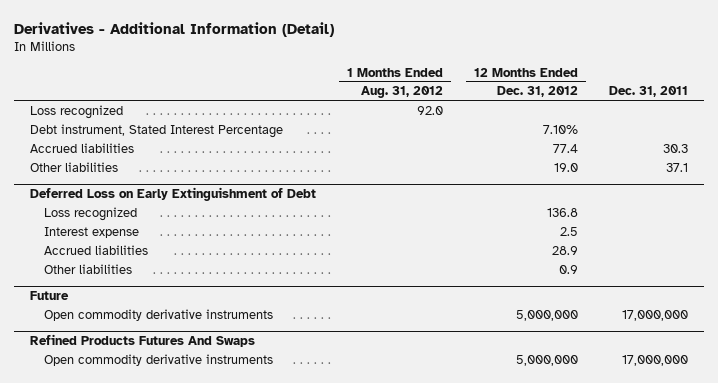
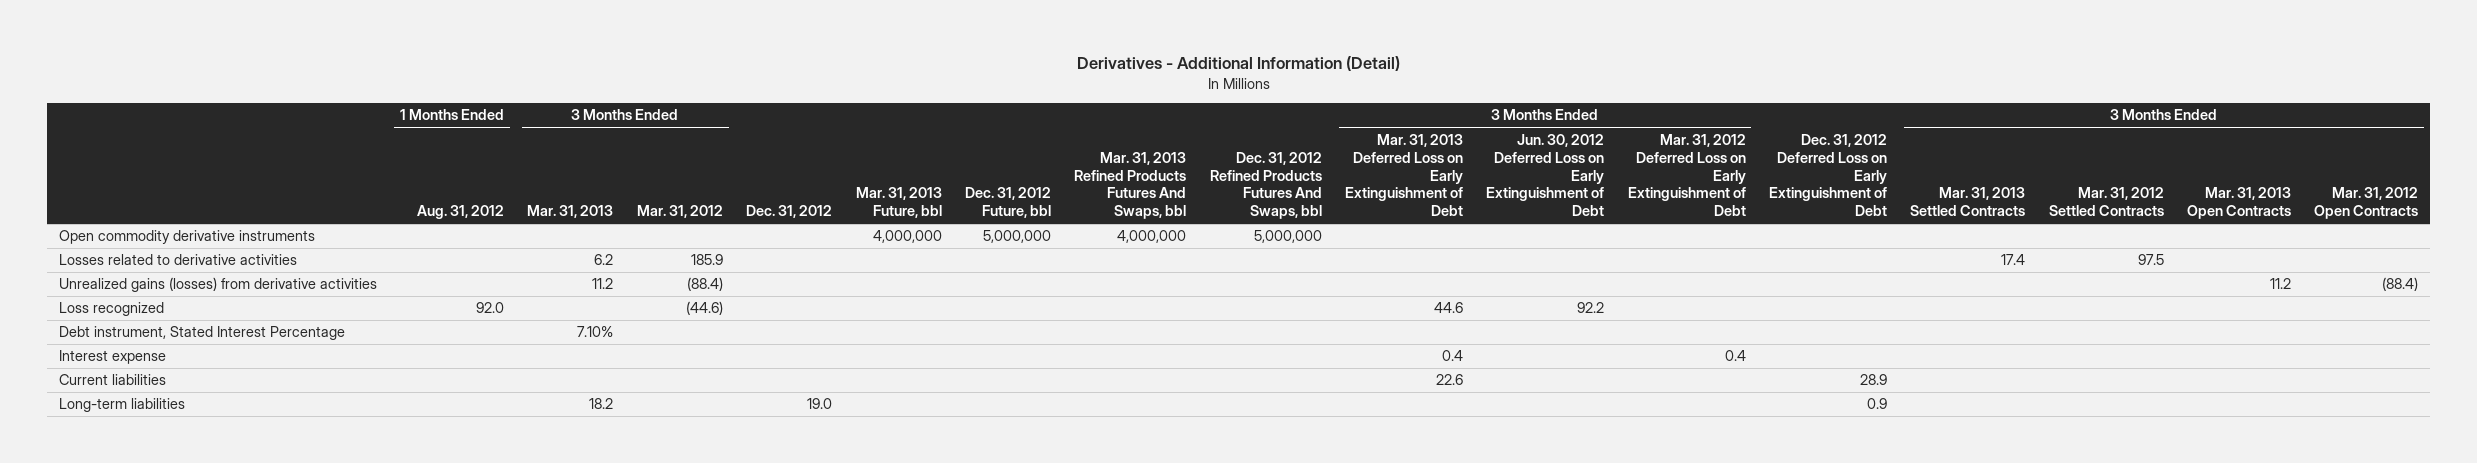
- | 1 Months Ended Aug. 31, 2012 | 12 Months Ended Dec. 31, 2012 | Dec. 31, 2011
+ | 1 Months Ended Aug. 31, 2012 | 3 Months Ended Mar. 31, 2013 | 3 Months Ended Mar. 31, 2012 | Dec. 31, 2012 | Mar. 31, 2013 Future, bbl | Dec. 31, 2012 Future, bbl | Mar. 31, 2013 Refined Products Futures And Swaps, bbl | Dec. 31, 2012 Refined Products Futures And Swaps, bbl | 3 Months Ended Mar. 31, 2013 Deferred Loss on Early Extinguishment of Debt | 3 Months Ended Jun. 30, 2012 Deferred Loss on Early Extinguishment of Debt | 3 Months Ended Mar. 31, 2012 Deferred Loss on Early Extinguishment of Debt | Dec. 31, 2012 Deferred Loss on Early Extinguishment of Debt | 3 Months Ended Mar. 31, 2013 Settled Contracts | 3 Months Ended Mar. 31, 2012 Settled Contracts | 3 Months Ended Mar. 31, 2013 Open Contracts | 3 Months Ended Mar. 31, 2012 Open Contracts
+ Open commodity derivative instruments | | | | | 4,000,000 | 5,000,000 | 4,000,000 | 5,000,000 | | | | | | | |
+ Losses related to derivative activities | | 6.2 | 185.9 | | | | | | | | | | 17.4 | 97.5 | |
+ Unrealized gains (losses) from derivative activities | | 11.2 | (88.4) | | | | | | | | | | | | 11.2 | (88.4)
- Accrued liabilities | | 77.4 | 30.3
- Other liabilities | | 19.0 | 37.1
- Deferred Loss on Early Extinguishment of Debt
- Loss recognized | | 136.8 |
- Interest expense | | 2.5 |
- Accrued liabilities | | 28.9 |
- Other liabilities | | 0.9 |
- Future
- Open commodity derivative instruments | | 5,000,000 | 17,000,000
- Refined Products Futures And Swaps
- Open commodity derivative instruments | | 5,000,000 | 17,000,000
+ Interest expense | | | | | | | | | 0.4 | | 0.4 | | | | |
+ Current liabilities | | | | | | | | | 22.6 | | | 28.9 | | | |
+ Long-term liabilities | | 18.2 | | 19.0 | | | | | | | | 0.9 | | | |

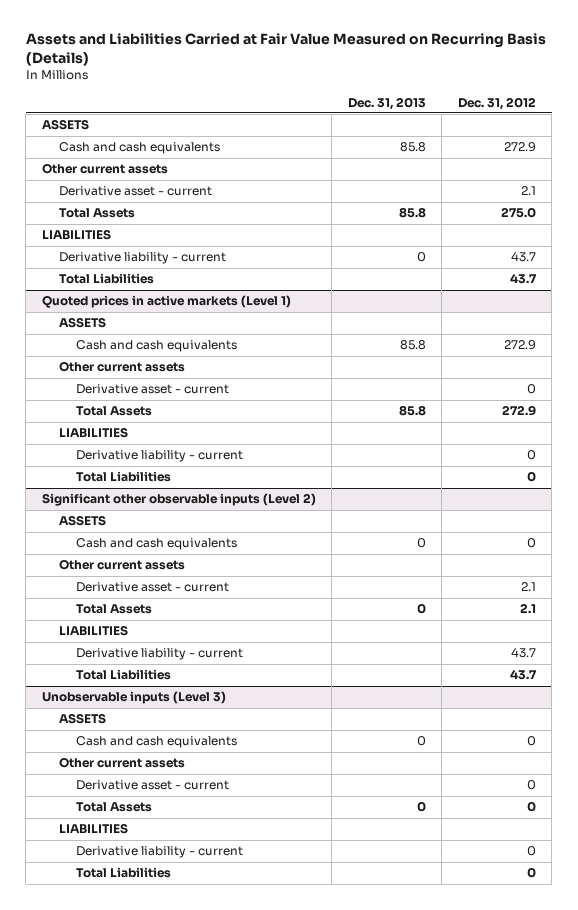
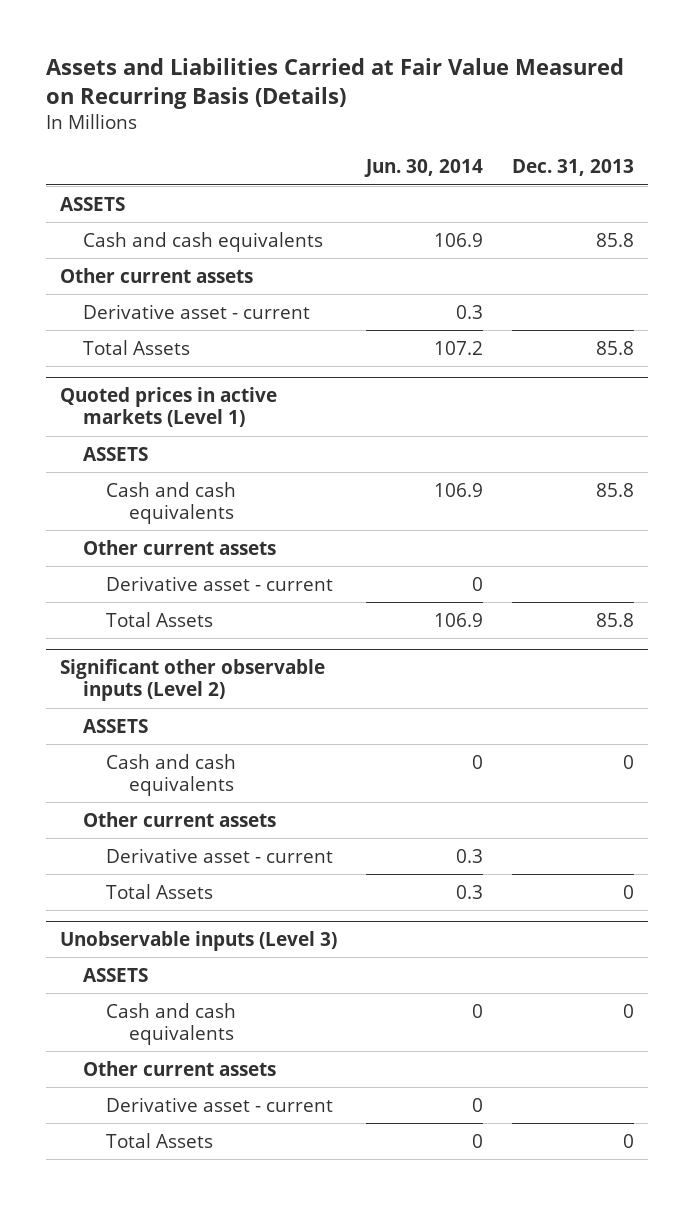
- | Dec. 31, 2013 | Dec. 31, 2012
+ | Jun. 30, 2014 | Dec. 31, 2013
- LIABILITIES
- Derivative liability - current | 0 | 43.7
- Total Liabilities | | 43.7
@ Quoted prices in active markets (Level 1)
- LIABILITIES
- Derivative liability - current | | 0
- Total Liabilities | | 0
@ Significant other observable inputs (Level 2)
- LIABILITIES
- Derivative liability - current | | 43.7
- Total Liabilities | | 43.7
@ Unobservable inputs (Level 3)
- LIABILITIES
- Derivative liability - current | | 0
- Total Liabilities | | 0

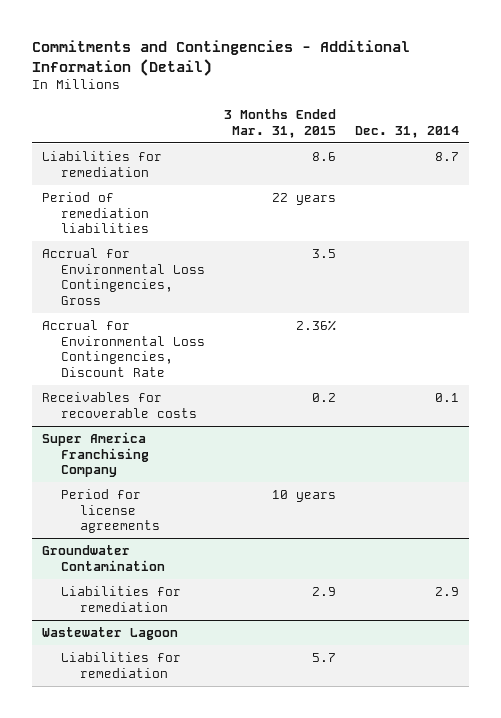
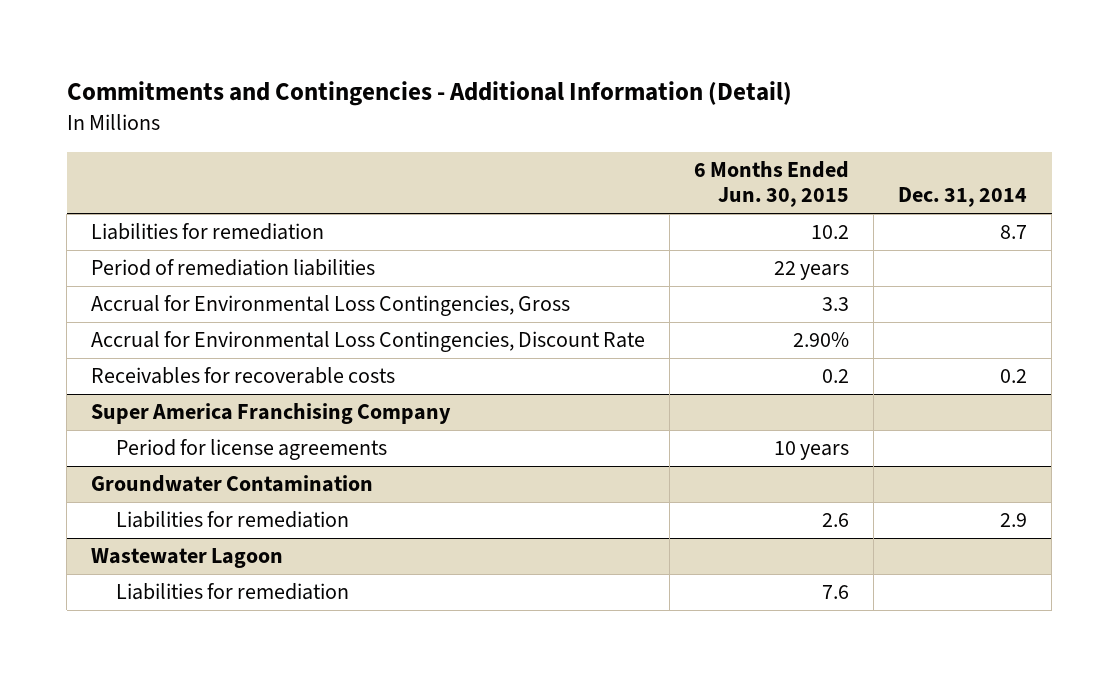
- | 3 Months Ended Mar. 31, 2015 | Dec. 31, 2014
+ | 6 Months Ended Jun. 30, 2015 | Dec. 31, 2014
- Receivables for recoverable costs | 0.2 | 0.1
+ Receivables for recoverable costs | 0.2 | 0.2

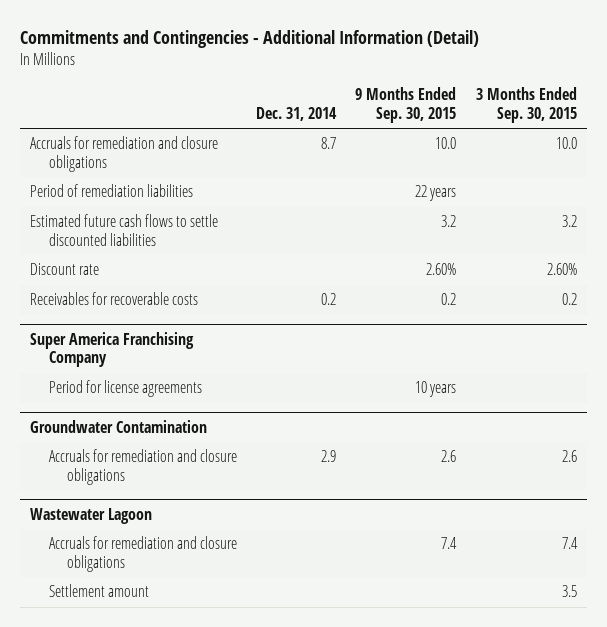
- | 6 Months Ended Jun. 30, 2015 | Dec. 31, 2014
+ | Dec. 31, 2014 | 9 Months Ended Sep. 30, 2015 | 3 Months Ended Sep. 30, 2015
- Liabilities for remediation | 10.2 | 8.7
+ Accruals for remediation and closure obligations | 8.7 | 10.0 | 10.0
- Accrual for Environmental Loss Contingencies, Gross | 3.3 |
- Accrual for Environmental Loss Contingencies, Discount Rate | 2.90% |
+ Estimated future cash flows to settle discounted liabilities | | 3.2 | 3.2
+ Discount rate | | 2.60% | 2.60%
@ Groundwater Contamination
- Liabilities for remediation | 2.6 | 2.9
+ Accruals for remediation and closure obligations | 2.9 | 2.6 | 2.6
@ Wastewater Lagoon
- Liabilities for remediation | 7.6 |
+ Accruals for remediation and closure obligations | | 7.4 | 7.4
+ Settlement amount | | | 3.5

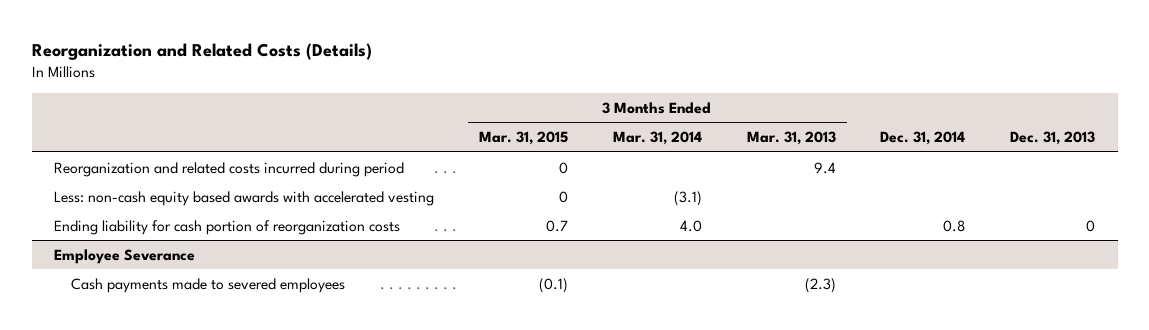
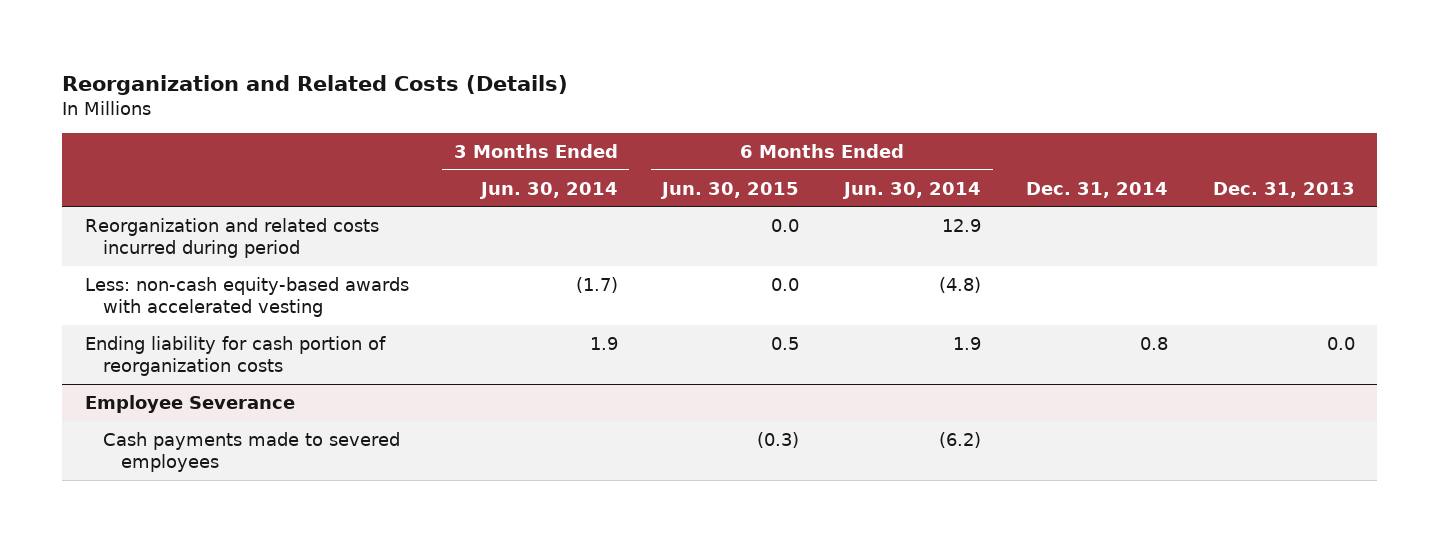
- | 3 Months Ended Mar. 31, 2015 | 3 Months Ended Mar. 31, 2014 | 3 Months Ended Mar. 31, 2013 | Dec. 31, 2014 | Dec. 31, 2013
+ | 3 Months Ended Jun. 30, 2014 | 6 Months Ended Jun. 30, 2015 | 6 Months Ended Jun. 30, 2014 | Dec. 31, 2014 | Dec. 31, 2013
- Less: non-cash equity based awards with accelerated vesting | 0 | (3.1) | | |
- Ending liability for cash portion of reorganization costs | 0.7 | 4.0 | | 0.8 | 0
+ Less: non-cash equity-based awards with accelerated vesting | (1.7) | 0.0 | (4.8) | |
+ Ending liability for cash portion of reorganization costs | 1.9 | 0.5 | 1.9 | 0.8 | 0.0

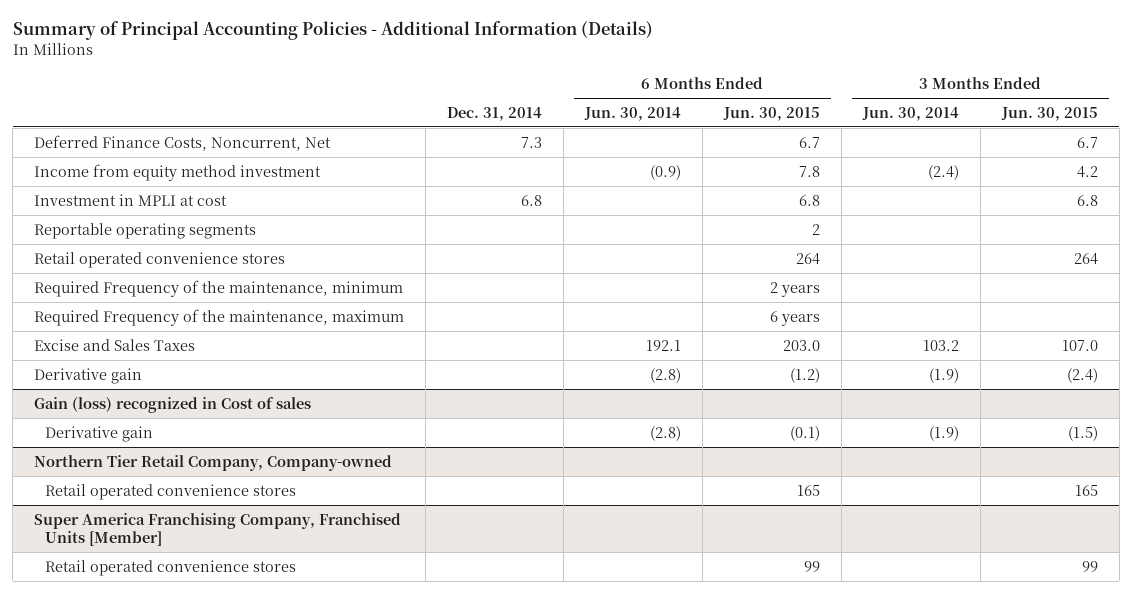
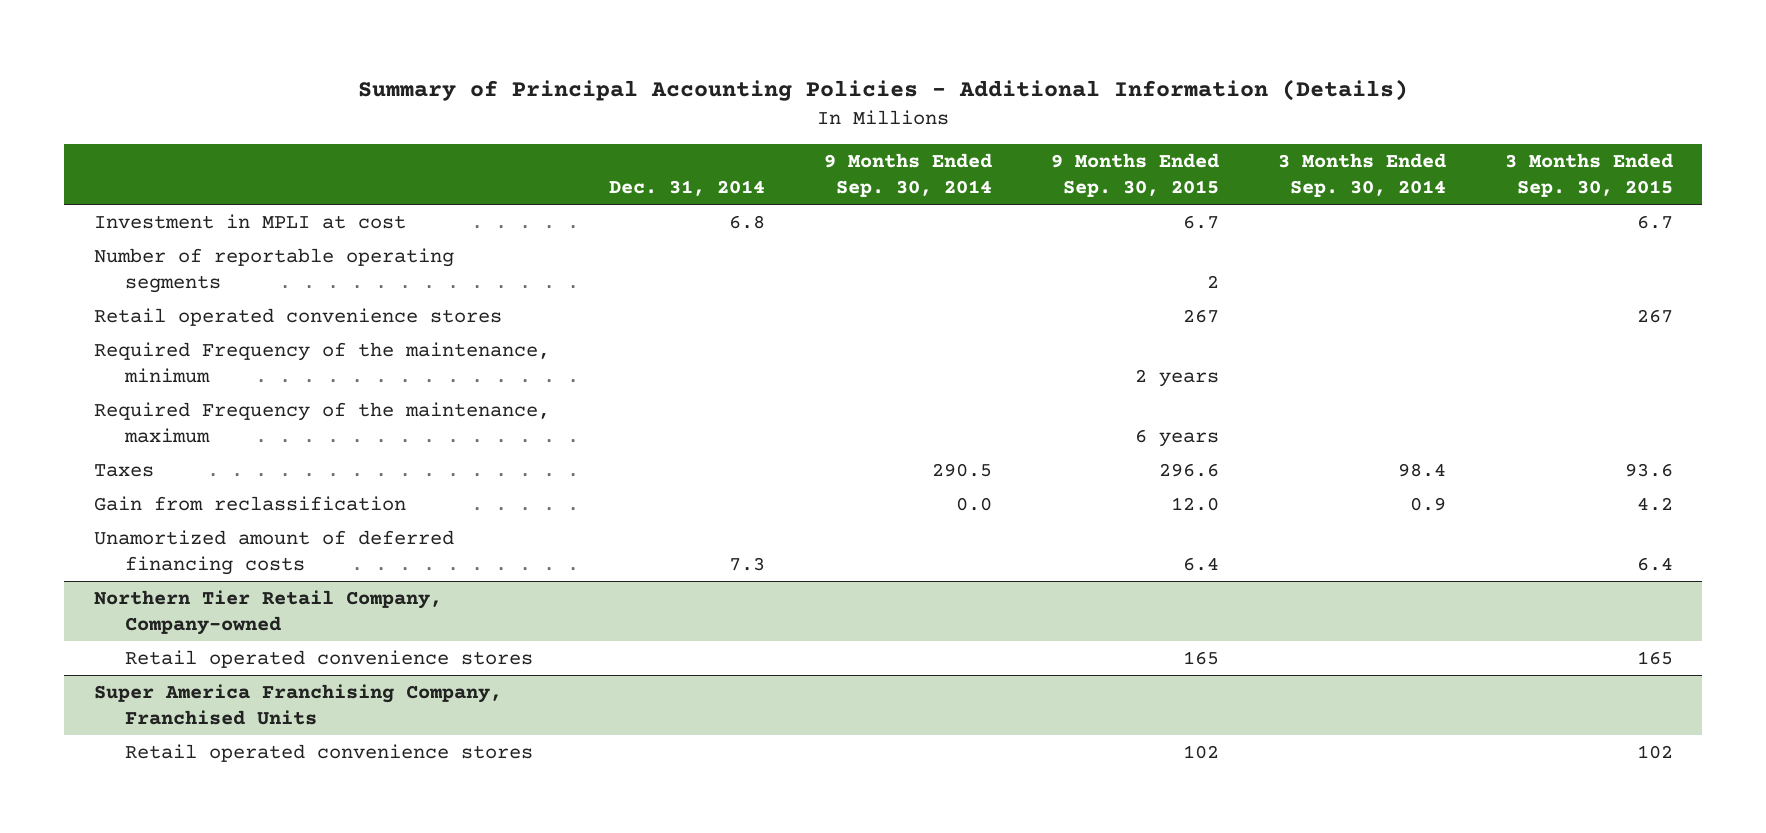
- | Dec. 31, 2014 | 6 Months Ended Jun. 30, 2014 | 6 Months Ended Jun. 30, 2015 | 3 Months Ended Jun. 30, 2014 | 3 Months Ended Jun. 30, 2015
+ | Dec. 31, 2014 | 9 Months Ended Sep. 30, 2014 | 9 Months Ended Sep. 30, 2015 | 3 Months Ended Sep. 30, 2014 | 3 Months Ended Sep. 30, 2015
- Deferred Finance Costs, Noncurrent, Net | 7.3 | | 6.7 | | 6.7
- Income from equity method investment | | (0.9) | 7.8 | (2.4) | 4.2
- Reportable operating segments | | | 2 | |
+ Number of reportable operating segments | | | 2 | |
- Excise and Sales Taxes | | 192.1 | 203.0 | 103.2 | 107.0
- Derivative gain | | (2.8) | (1.2) | (1.9) | (2.4)
- Gain (loss) recognized in Cost of sales
- Derivative gain | | (2.8) | (0.1) | (1.9) | (1.5)
+ Taxes | | 290.5 | 296.6 | 98.4 | 93.6
+ Gain from reclassification | | 0.0 | 12.0 | 0.9 | 4.2
+ Unamortized amount of deferred financing costs | 7.3 | | 6.4 | | 6.4
- Super America Franchising Company, Franchised Units [Member]
+ Super America Franchising Company, Franchised Units

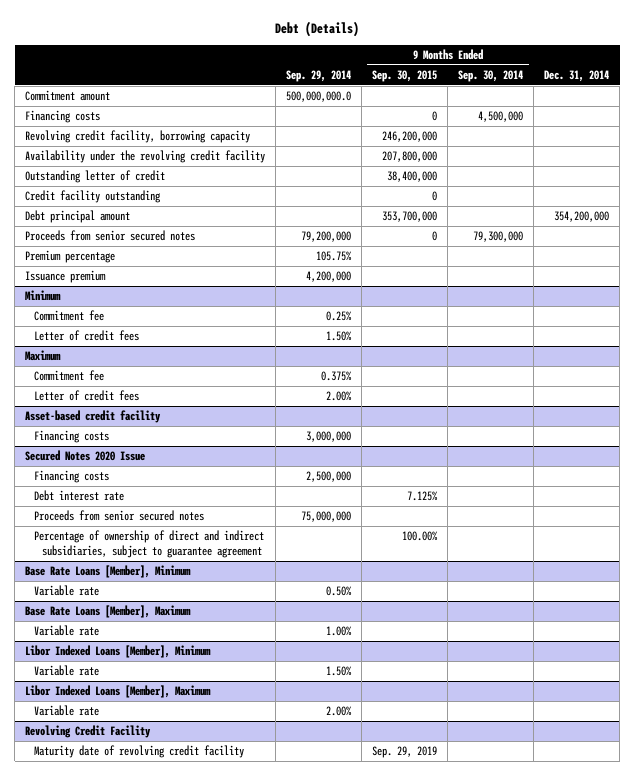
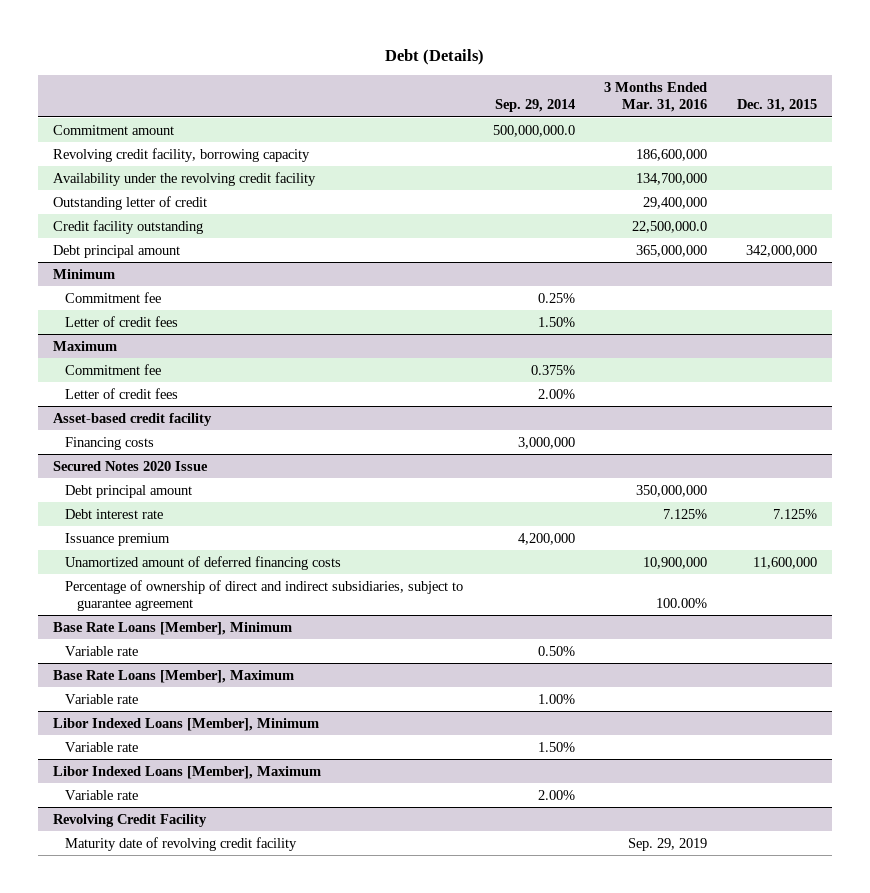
- | Sep. 29, 2014 | 9 Months Ended Sep. 30, 2015 | 9 Months Ended Sep. 30, 2014 | Dec. 31, 2014
+ | Sep. 29, 2014 | 3 Months Ended Mar. 31, 2016 | Dec. 31, 2015
- Financing costs | | 0 | 4,500,000 |
- Proceeds from senior secured notes | 79,200,000 | 0 | 79,300,000 |
- Premium percentage | 105.75% | | |
- Issuance premium | 4,200,000 | | |
@ Secured Notes 2020 Issue
- Financing costs | 2,500,000 | | |
+ Debt principal amount | | 350,000,000 |
- Proceeds from senior secured notes | 75,000,000 | | |
+ Issuance premium | 4,200,000 | |
+ Unamortized amount of deferred financing costs | | 10,900,000 | 11,600,000

